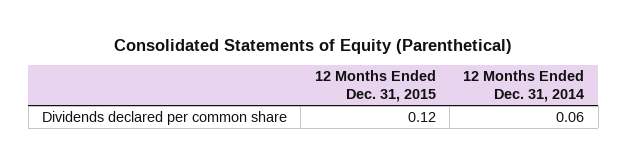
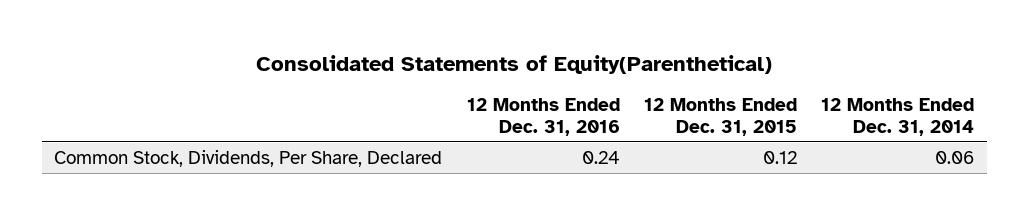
- Consolidated Statements of Equity (Parenthetical)
+ Consolidated Statements of Equity(Parenthetical)
- | 12 Months Ended Dec. 31, 2015 | 12 Months Ended Dec. 31, 2014
+ | 12 Months Ended Dec. 31, 2016 | 12 Months Ended Dec. 31, 2015 | 12 Months Ended Dec. 31, 2014
- Dividends declared per common share | 0.12 | 0.06
+ Common Stock, Dividends, Per Share, Declared | 0.24 | 0.12 | 0.06

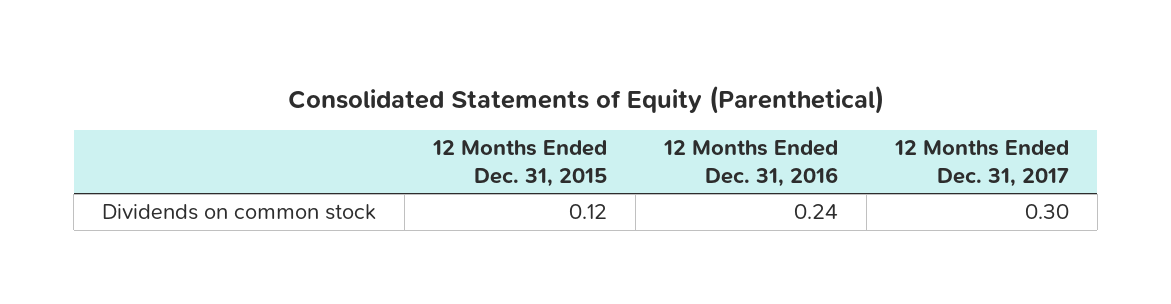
- Consolidated Statements of Equity(Parenthetical)
+ Consolidated Statements of Equity (Parenthetical)
- | 12 Months Ended Dec. 31, 2016 | 12 Months Ended Dec. 31, 2015 | 12 Months Ended Dec. 31, 2014
+ | 12 Months Ended Dec. 31, 2015 | 12 Months Ended Dec. 31, 2016 | 12 Months Ended Dec. 31, 2017
- Common Stock, Dividends, Per Share, Declared | 0.24 | 0.12 | 0.06
+ Dividends on common stock | 0.12 | 0.24 | 0.30

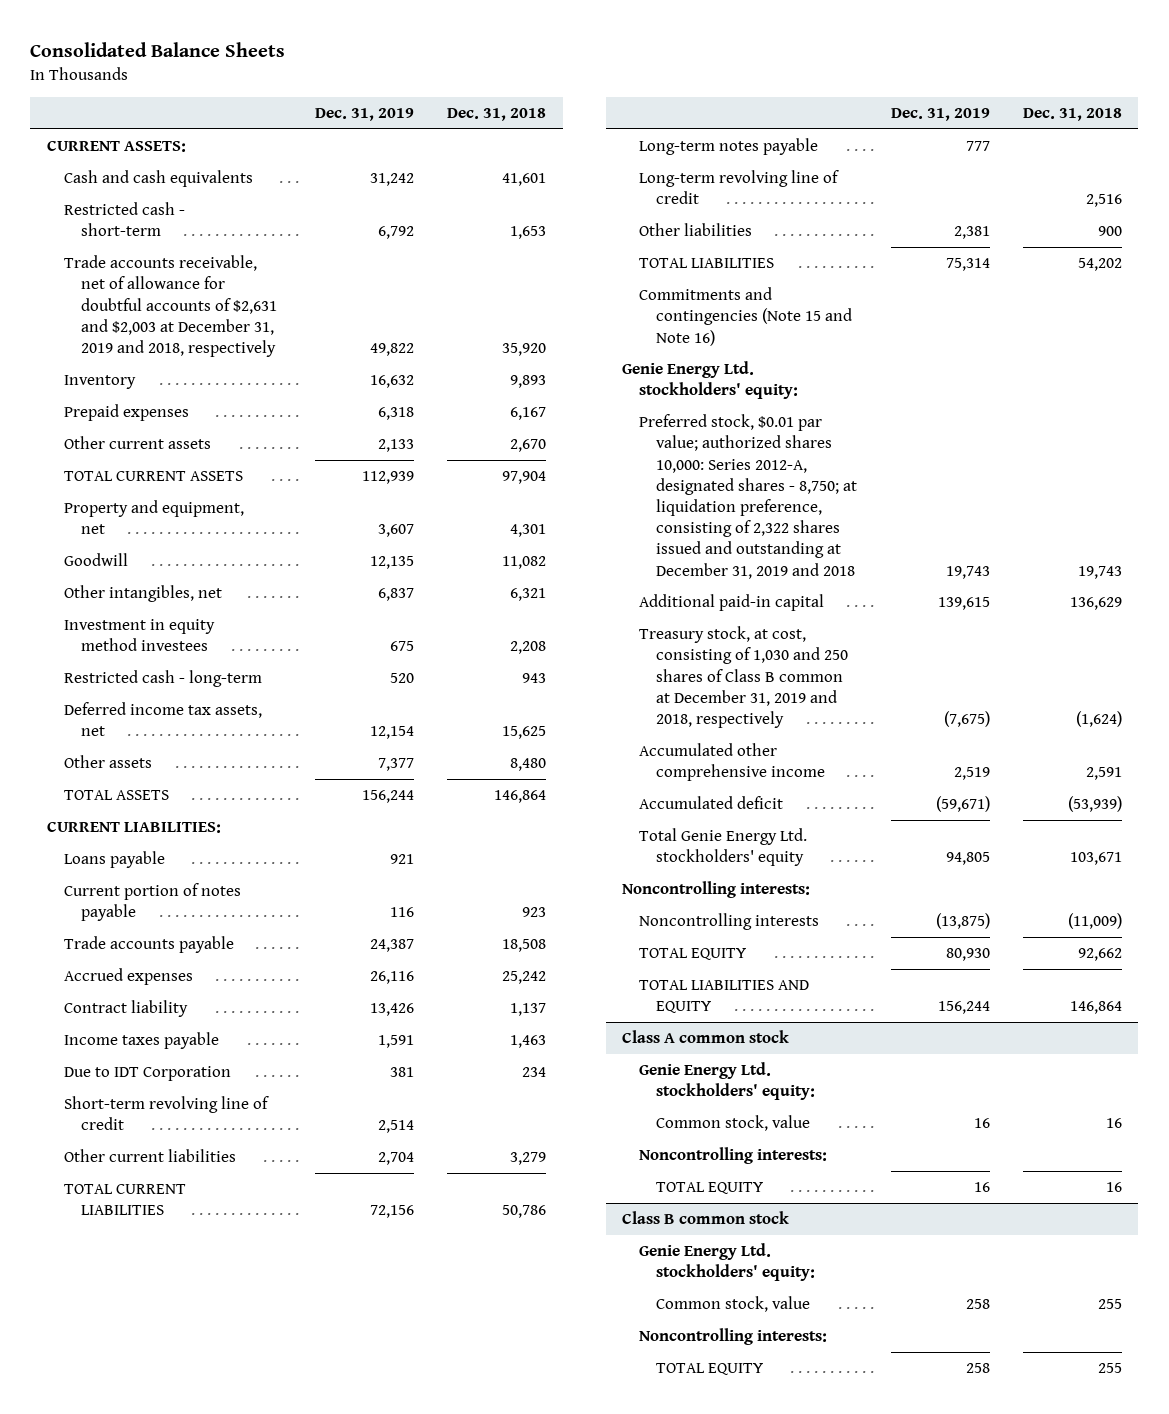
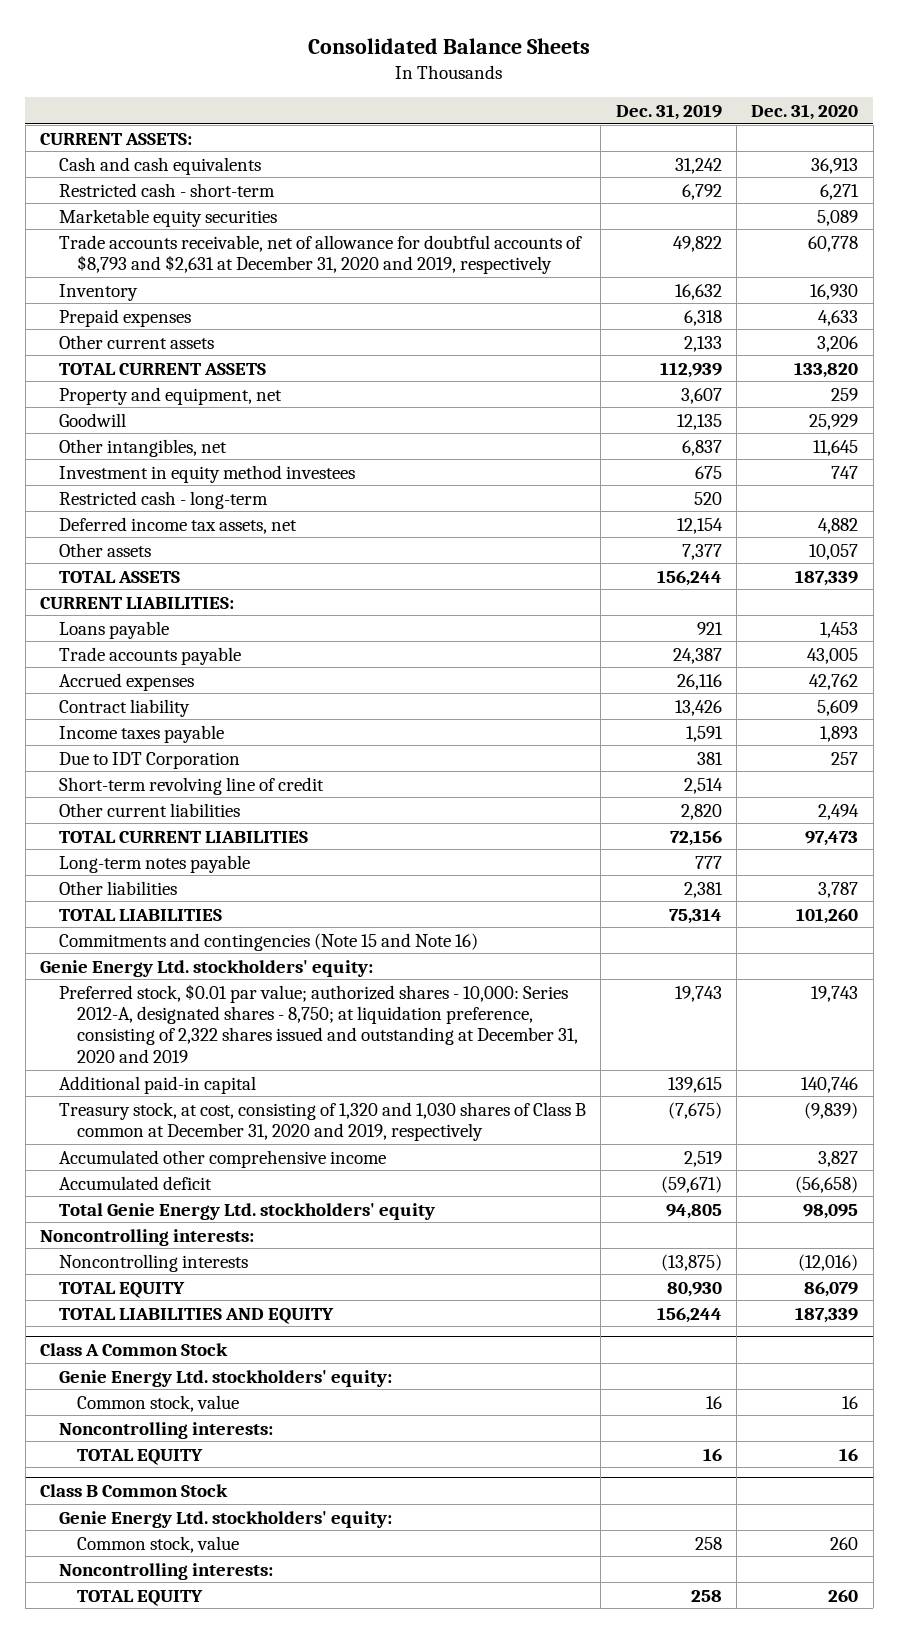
- | Dec. 31, 2019 | Dec. 31, 2018
+ | Dec. 31, 2019 | Dec. 31, 2020
- Trade accounts receivable, net of allowance for doubtful accounts of $2,631 and $2,003 at December 31, 2019 and 2018, respectively | 49,822 | 35,920
+ Marketable equity securities | | 5,089
+ Trade accounts receivable, net of allowance for doubtful accounts of $8,793 and $2,631 at December 31, 2020 and 2019, respectively | 49,822 | 60,778
- Current portion of notes payable | 116 | 923
- Other current liabilities | 2,704 | 3,279
+ Other current liabilities | 2,820 | 2,494
- Long-term revolving line of credit | | 2,516
- Preferred stock, $0.01 par value; authorized shares 10,000: Series 2012-A, designated shares - 8,750; at liquidation preference, consisting of 2,322 shares issued and outstanding at December 31, 2019 and 2018 | 19,743 | 19,743
+ Preferred stock, $0.01 par value; authorized shares - 10,000: Series 2012-A, designated shares - 8,750; at liquidation preference, consisting of 2,322 shares issued and outstanding at December 31, 2020 and 2019 | 19,743 | 19,743
- Treasury stock, at cost, consisting of 1,030 and 250 shares of Class B common at December 31, 2019 and 2018, respectively | (7,675) | (1,624)
+ Treasury stock, at cost, consisting of 1,320 and 1,030 shares of Class B common at December 31, 2020 and 2019, respectively | (7,675) | (9,839)
- Class A common stock
+ Class A Common Stock
- Class B common stock
+ Class B Common Stock

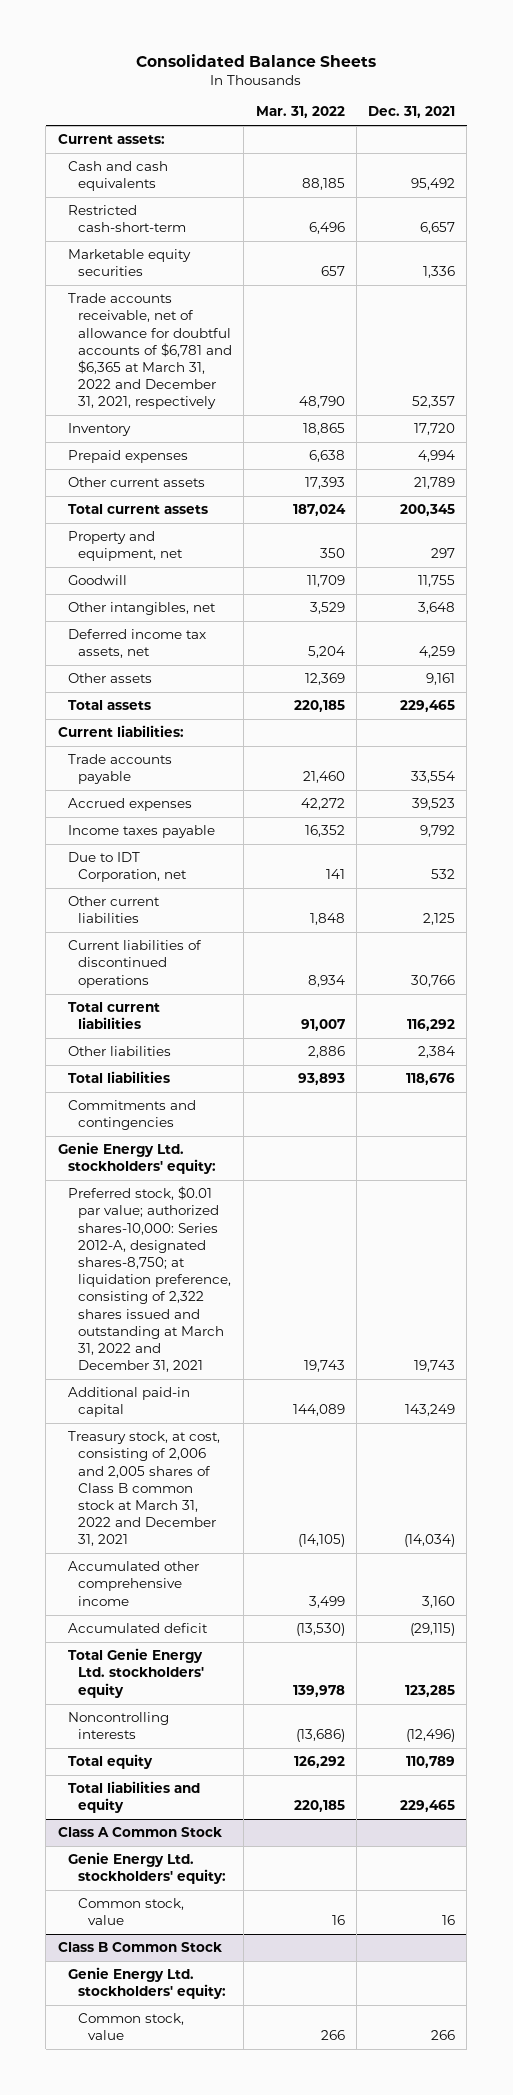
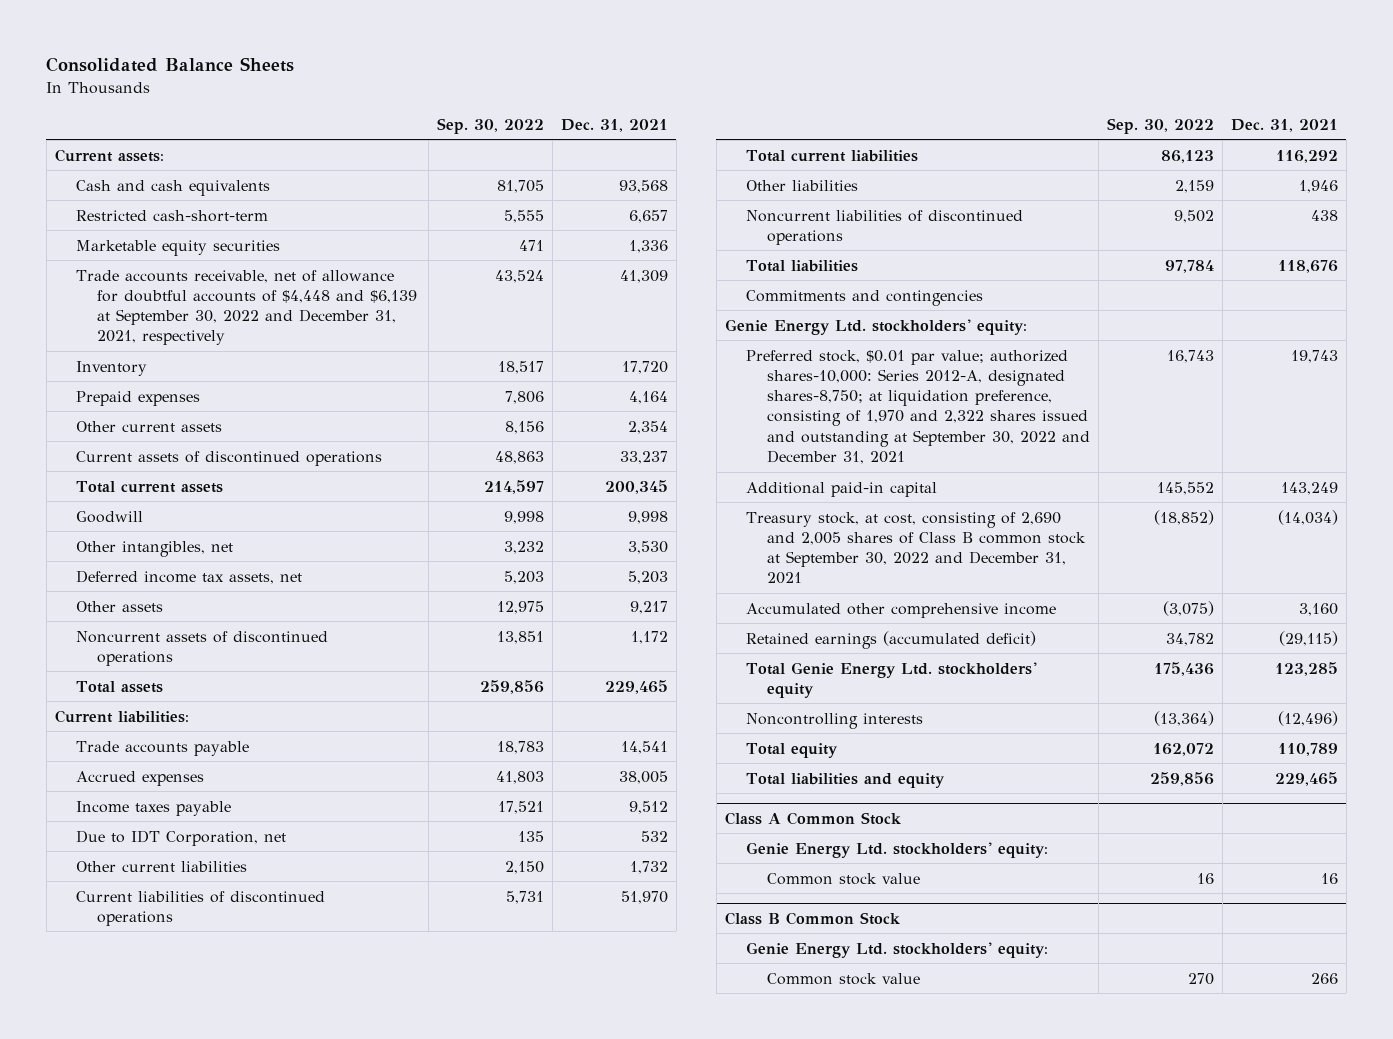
- | Mar. 31, 2022 | Dec. 31, 2021
+ | Sep. 30, 2022 | Dec. 31, 2021
- Cash and cash equivalents | 88,185 | 95,492
+ Cash and cash equivalents | 81,705 | 93,568
- Trade accounts receivable, net of allowance for doubtful accounts of $6,781 and $6,365 at March 31, 2022 and December 31, 2021, respectively | 48,790 | 52,357
+ Trade accounts receivable, net of allowance for doubtful accounts of $4,448 and $6,139 at September 30, 2022 and December 31, 2021, respectively | 43,524 | 41,309
- Prepaid expenses | 6,638 | 4,994
- Other current assets | 17,393 | 21,789
+ Prepaid expenses | 7,806 | 4,164
+ Other current assets | 8,156 | 2,354
+ Current assets of discontinued operations | 48,863 | 33,237
- Property and equipment, net | 350 | 297
- Goodwill | 11,709 | 11,755
- Other intangibles, net | 3,529 | 3,648
- Deferred income tax assets, net | 5,204 | 4,259
- Other assets | 12,369 | 9,161
+ Goodwill | 9,998 | 9,998
+ Other intangibles, net | 3,232 | 3,530
+ Deferred income tax assets, net | 5,203 | 5,203
+ Other assets | 12,975 | 9,217
+ Noncurrent assets of discontinued operations | 13,851 | 1,172
- Trade accounts payable | 21,460 | 33,554
- Accrued expenses | 42,272 | 39,523
- Income taxes payable | 16,352 | 9,792
+ Trade accounts payable | 18,783 | 14,541
+ Accrued expenses | 41,803 | 38,005
+ Income taxes payable | 17,521 | 9,512
- Other current liabilities | 1,848 | 2,125
- Current liabilities of discontinued operations | 8,934 | 30,766
+ Other current liabilities | 2,150 | 1,732
+ Current liabilities of discontinued operations | 5,731 | 51,970
- Other liabilities | 2,886 | 2,384
+ Other liabilities | 2,159 | 1,946
+ Noncurrent liabilities of discontinued operations | 9,502 | 438
- Preferred stock, $0.01 par value; authorized shares-10,000: Series 2012-A, designated shares-8,750; at liquidation preference, consisting of 2,322 shares issued and outstanding at March 31, 2022 and December 31, 2021 | 19,743 | 19,743
+ Preferred stock, $0.01 par value; authorized shares-10,000: Series 2012-A, designated shares-8,750; at liquidation preference, consisting of 1,970 and 2,322 shares issued and outstanding at September 30, 2022 and December 31, 2021 | 16,743 | 19,743
- Treasury stock, at cost, consisting of 2,006 and 2,005 shares of Class B common stock at March 31, 2022 and December 31, 2021 | (14,105) | (14,034)
+ Treasury stock, at cost, consisting of 2,690 and 2,005 shares of Class B common stock at September 30, 2022 and December 31, 2021 | (18,852) | (14,034)
- Accumulated deficit | (13,530) | (29,115)
+ Retained earnings (accumulated deficit) | 34,782 | (29,115)
@ Class A Common Stock
- Common stock, value | 16 | 16
+ Common stock value | 16 | 16
@ Class B Common Stock
- Common stock, value | 266 | 266
+ Common stock value | 270 | 266

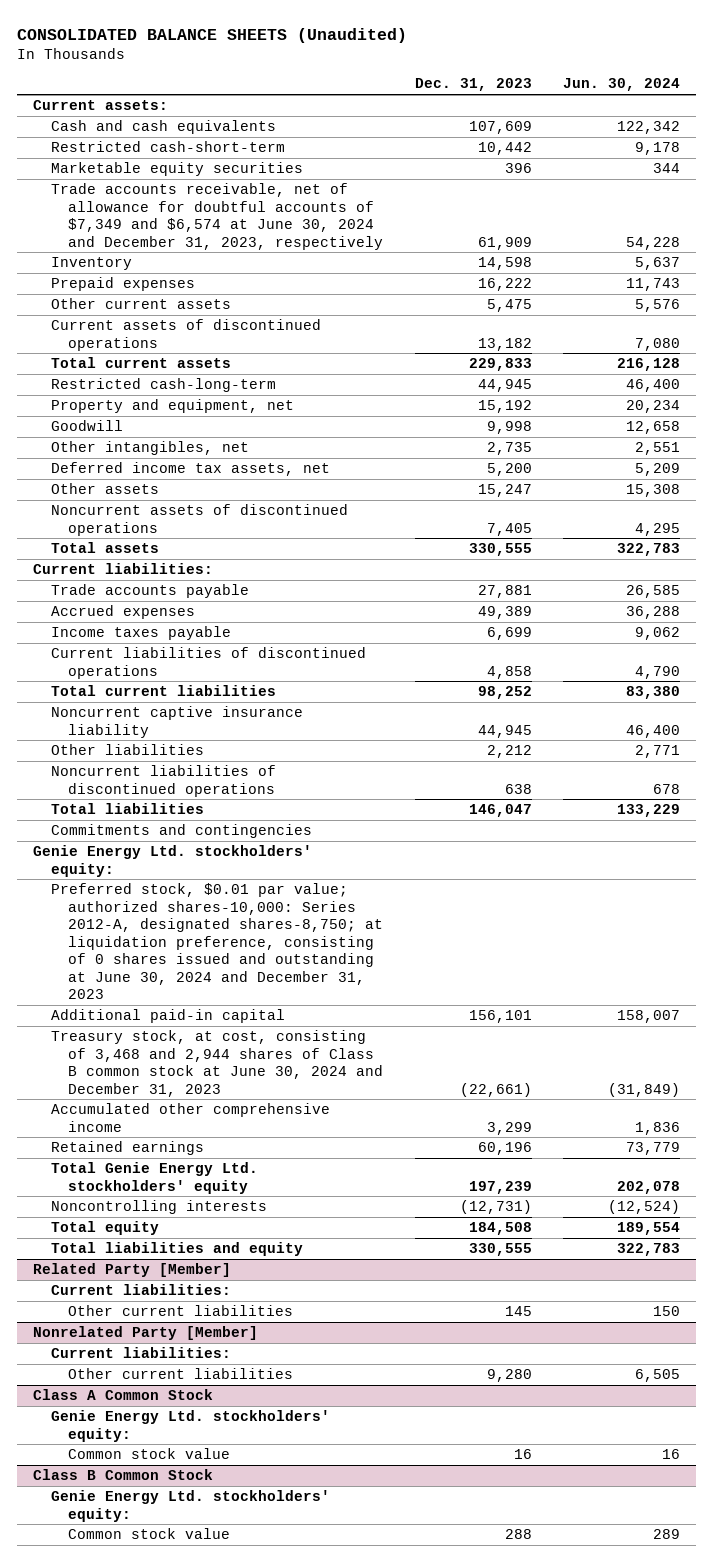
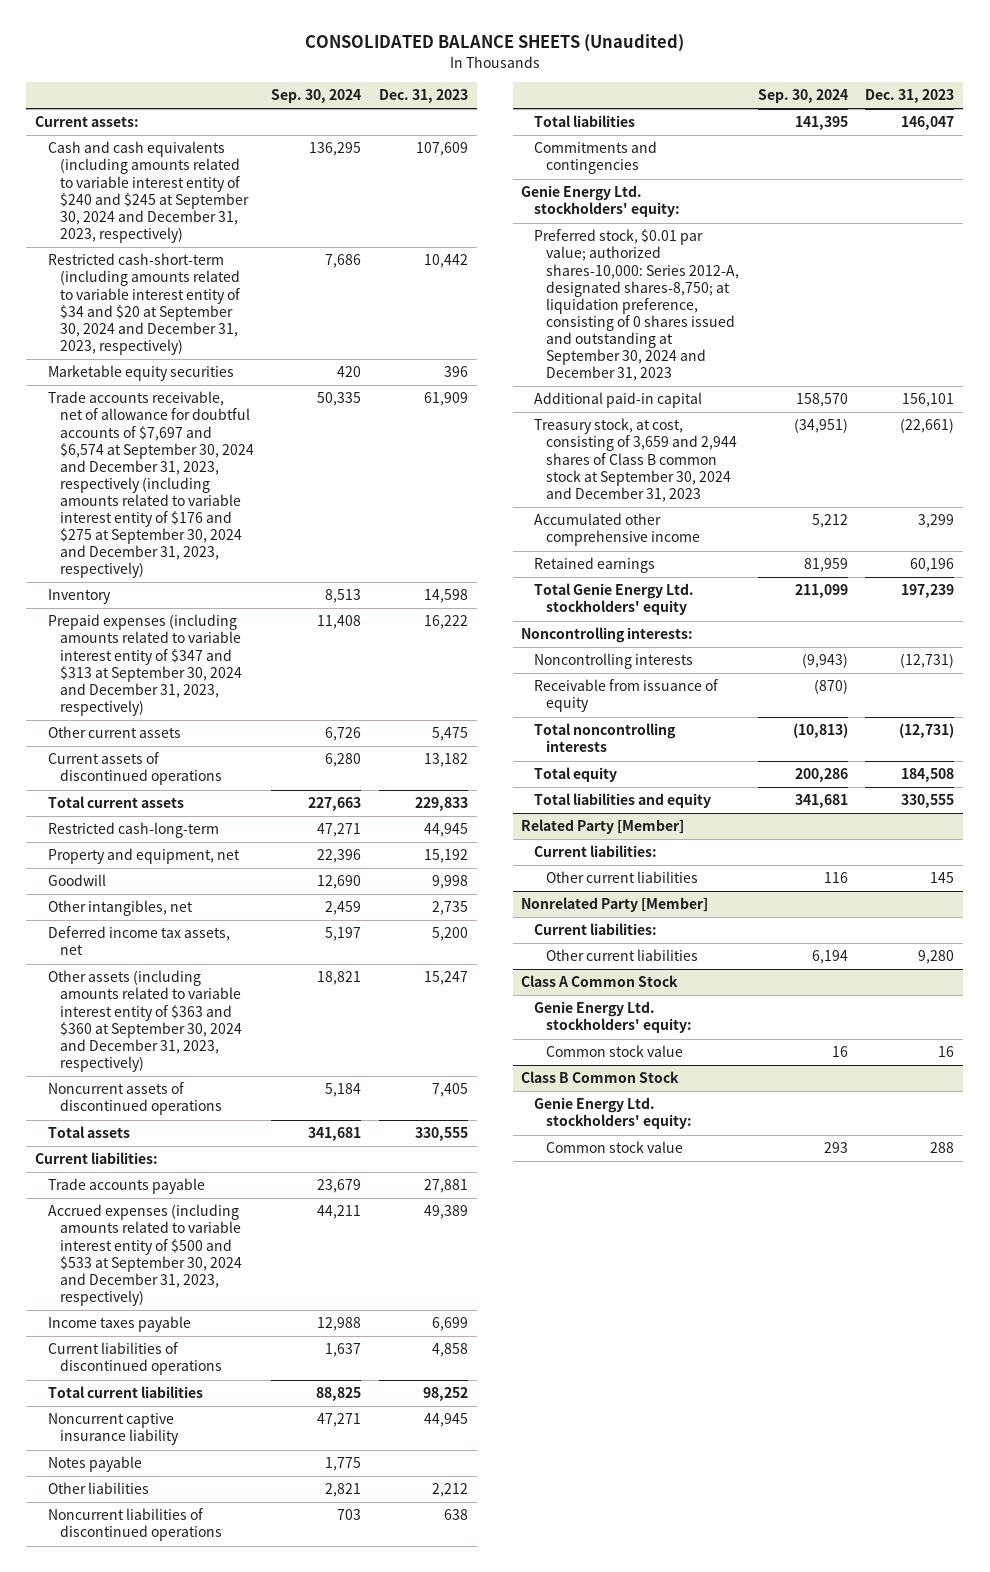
- | Dec. 31, 2023 | Jun. 30, 2024
+ | Sep. 30, 2024 | Dec. 31, 2023
- Cash and cash equivalents | 107,609 | 122,342
- Restricted cash-short-term | 10,442 | 9,178
+ Cash and cash equivalents (including amounts related to variable interest entity of $240 and $245 at September 30, 2024 and December 31, 2023, respectively) | 136,295 | 107,609
+ Restricted cash-short-term (including amounts related to variable interest entity of $34 and $20 at September 30, 2024 and December 31, 2023, respectively) | 7,686 | 10,442
- Trade accounts receivable, net of allowance for doubtful accounts of $7,349 and $6,574 at June 30, 2024 and December 31, 2023, respectively | 61,909 | 54,228
+ Trade accounts receivable, net of allowance for doubtful accounts of $7,697 and $6,574 at September 30, 2024 and December 31, 2023, respectively (including amounts related to variable interest entity of $176 and $275 at September 30, 2024 and December 31, 2023, respectively) | 50,335 | 61,909
- Prepaid expenses | 16,222 | 11,743
+ Prepaid expenses (including amounts related to variable interest entity of $347 and $313 at September 30, 2024 and December 31, 2023, respectively) | 11,408 | 16,222
- Other assets | 15,247 | 15,308
+ Other assets (including amounts related to variable interest entity of $363 and $360 at September 30, 2024 and December 31, 2023, respectively) | 18,821 | 15,247
- Accrued expenses | 49,389 | 36,288
+ Accrued expenses (including amounts related to variable interest entity of $500 and $533 at September 30, 2024 and December 31, 2023, respectively) | 44,211 | 49,389
+ Notes payable | 1,775 |
- Preferred stock, $0.01 par value; authorized shares-10,000: Series 2012-A, designated shares-8,750; at liquidation preference, consisting of 0 shares issued and outstanding at June 30, 2024 and December 31, 2023
+ Preferred stock, $0.01 par value; authorized shares-10,000: Series 2012-A, designated shares-8,750; at liquidation preference, consisting of 0 shares issued and outstanding at September 30, 2024 and December 31, 2023
- Treasury stock, at cost, consisting of 3,468 and 2,944 shares of Class B common stock at June 30, 2024 and December 31, 2023 | (22,661) | (31,849)
+ Treasury stock, at cost, consisting of 3,659 and 2,944 shares of Class B common stock at September 30, 2024 and December 31, 2023 | (34,951) | (22,661)
+ Noncontrolling interests:
+ Receivable from issuance of equity | (870) |
+ Total noncontrolling interests | (10,813) | (12,731)

